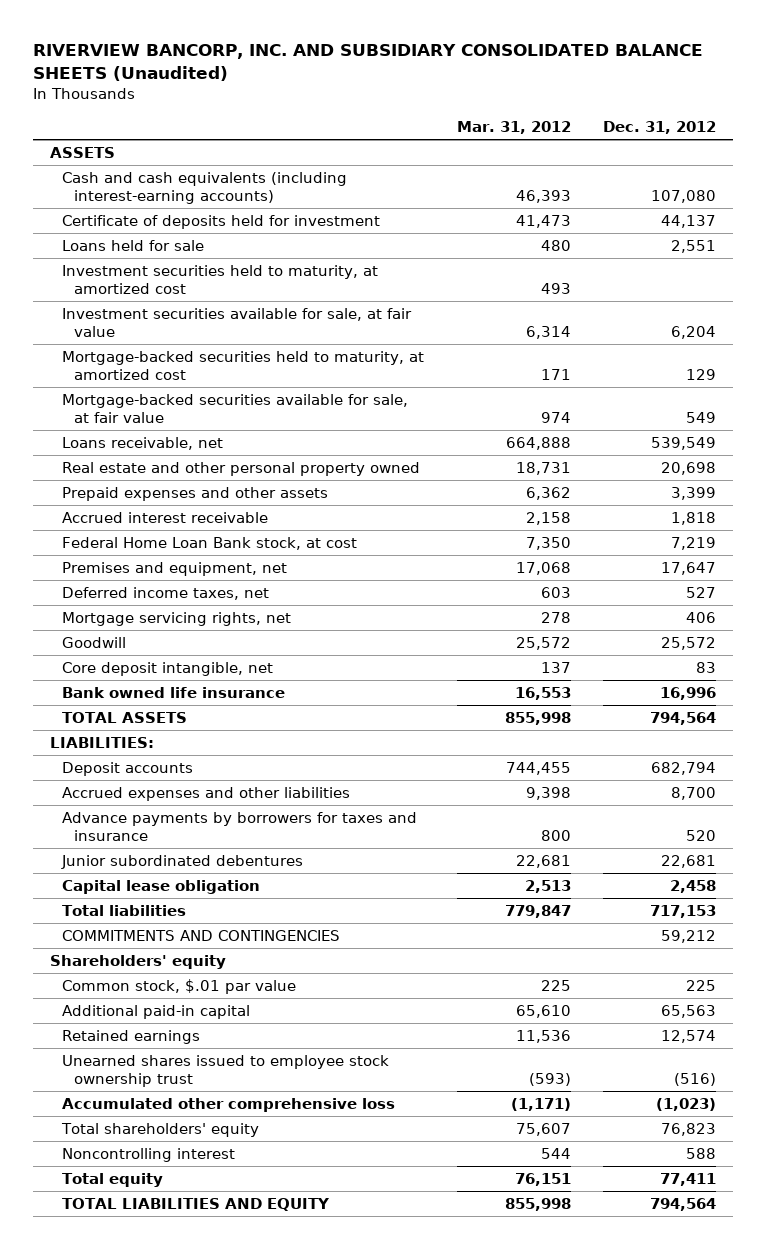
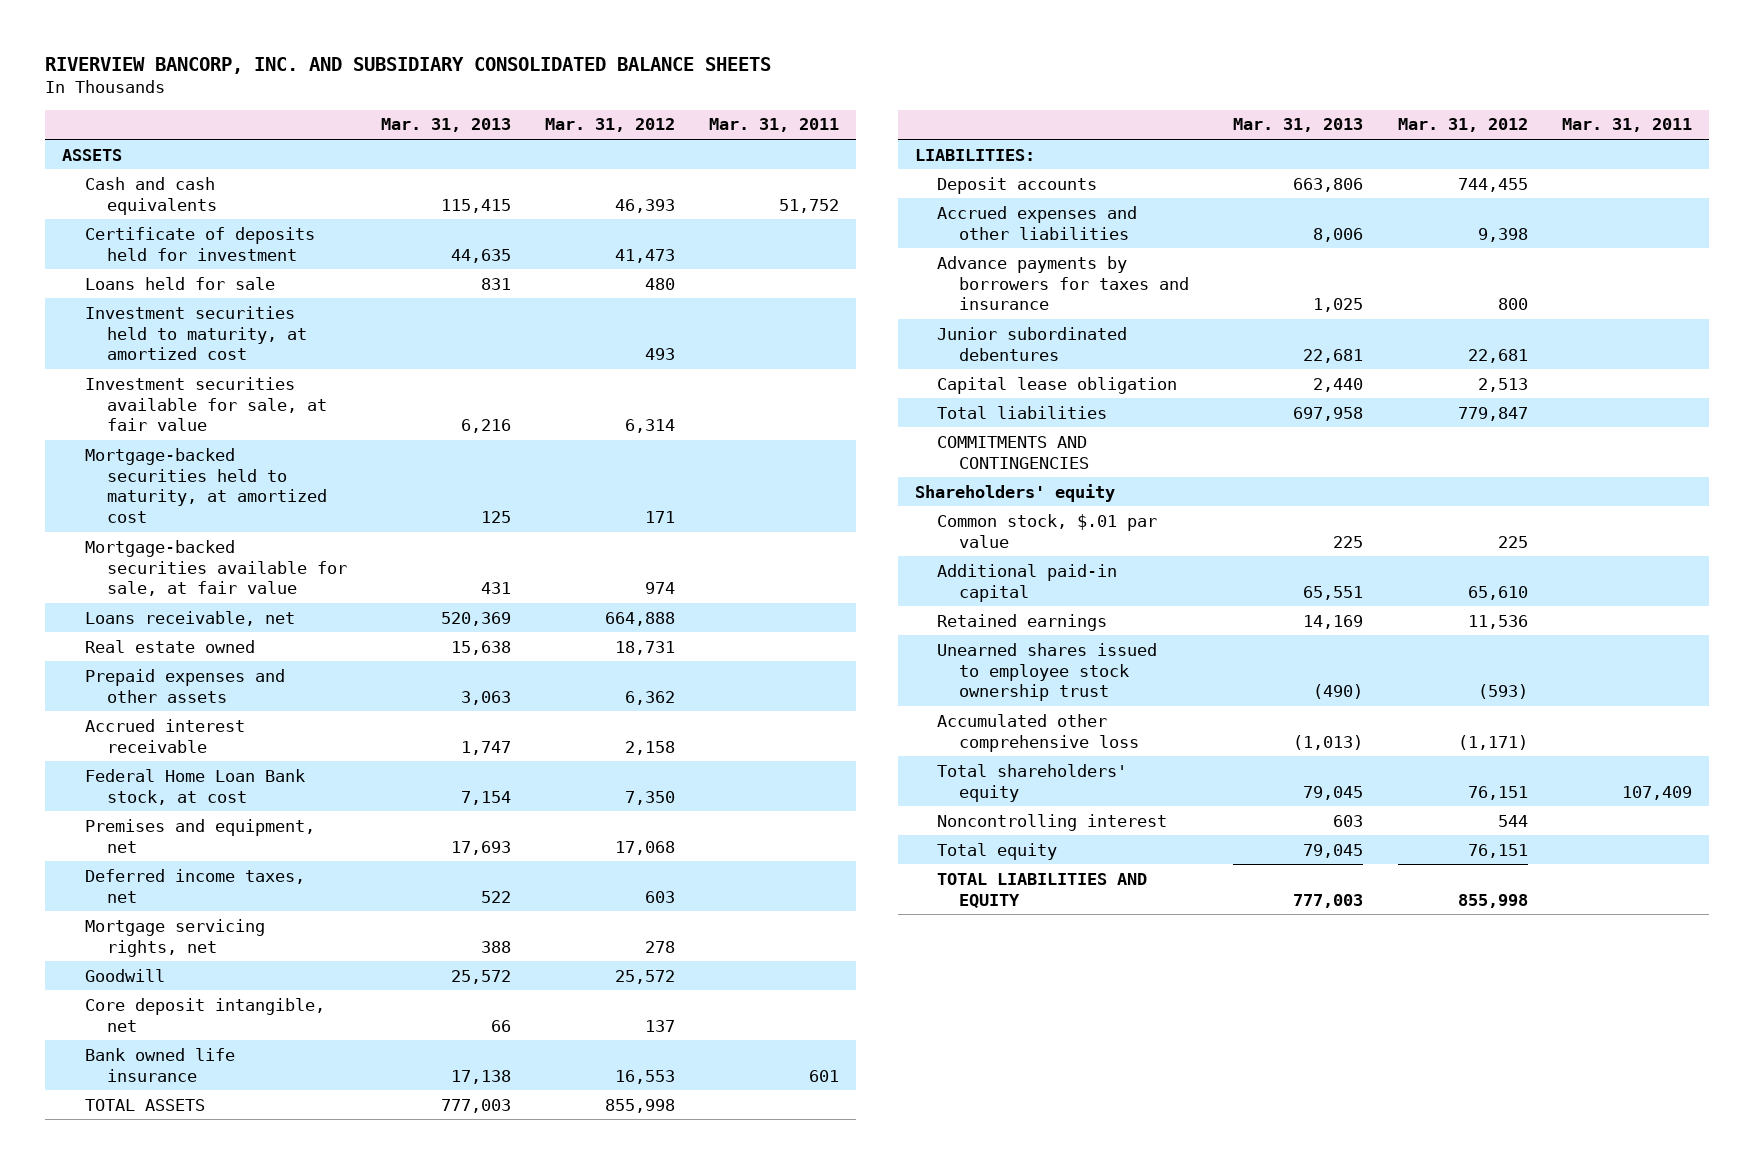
- RIVERVIEW BANCORP, INC. AND SUBSIDIARY CONSOLIDATED BALANCE SHEETS (Unaudited)
+ RIVERVIEW BANCORP, INC. AND SUBSIDIARY CONSOLIDATED BALANCE SHEETS
- | Mar. 31, 2012 | Dec. 31, 2012
+ | Mar. 31, 2013 | Mar. 31, 2012 | Mar. 31, 2011
- Cash and cash equivalents (including interest-earning accounts) | 46,393 | 107,080
+ Cash and cash equivalents | 115,415 | 46,393 | 51,752
- Real estate and other personal property owned | 18,731 | 20,698
+ Real estate owned | 15,638 | 18,731 |
- Total shareholders' equity | 75,607 | 76,823
+ Total shareholders' equity | 79,045 | 76,151 | 107,409

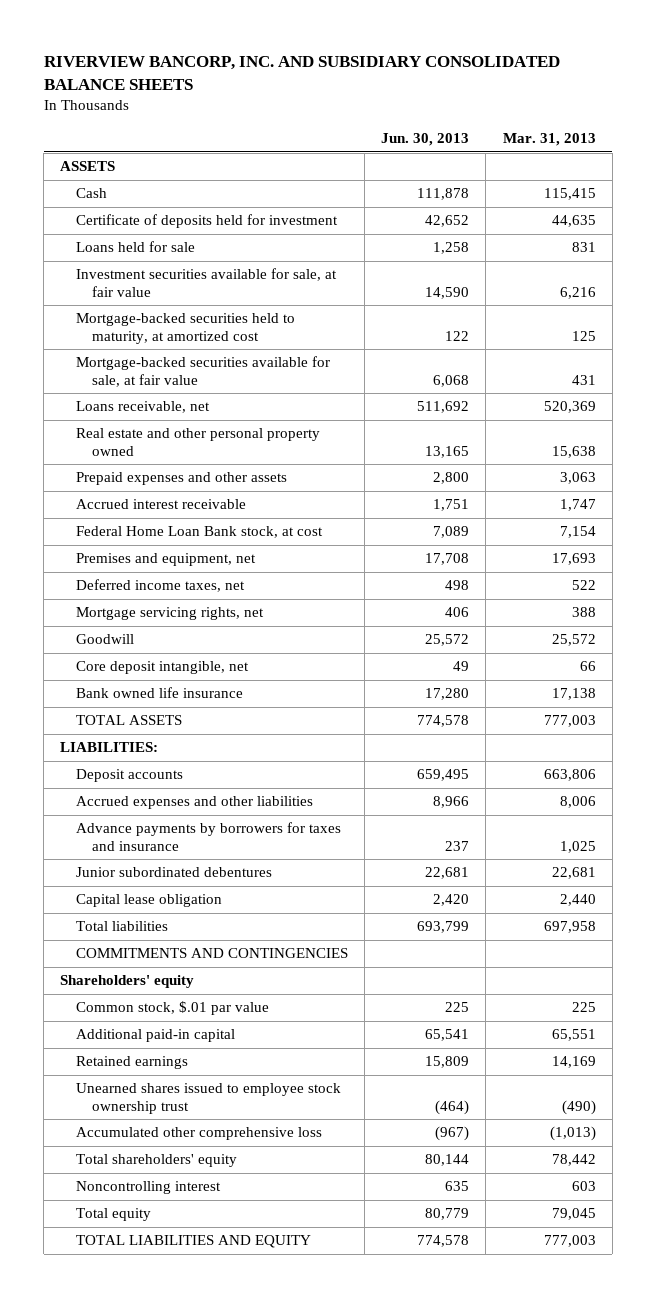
- | Mar. 31, 2013 | Mar. 31, 2012 | Mar. 31, 2011
+ | Jun. 30, 2013 | Mar. 31, 2013
- Cash and cash equivalents | 115,415 | 46,393 | 51,752
+ Cash | 111,878 | 115,415
- Investment securities held to maturity, at amortized cost | | 493 |
- Real estate owned | 15,638 | 18,731 |
+ Real estate and other personal property owned | 13,165 | 15,638
- Total shareholders' equity | 79,045 | 76,151 | 107,409
+ Total shareholders' equity | 80,144 | 78,442

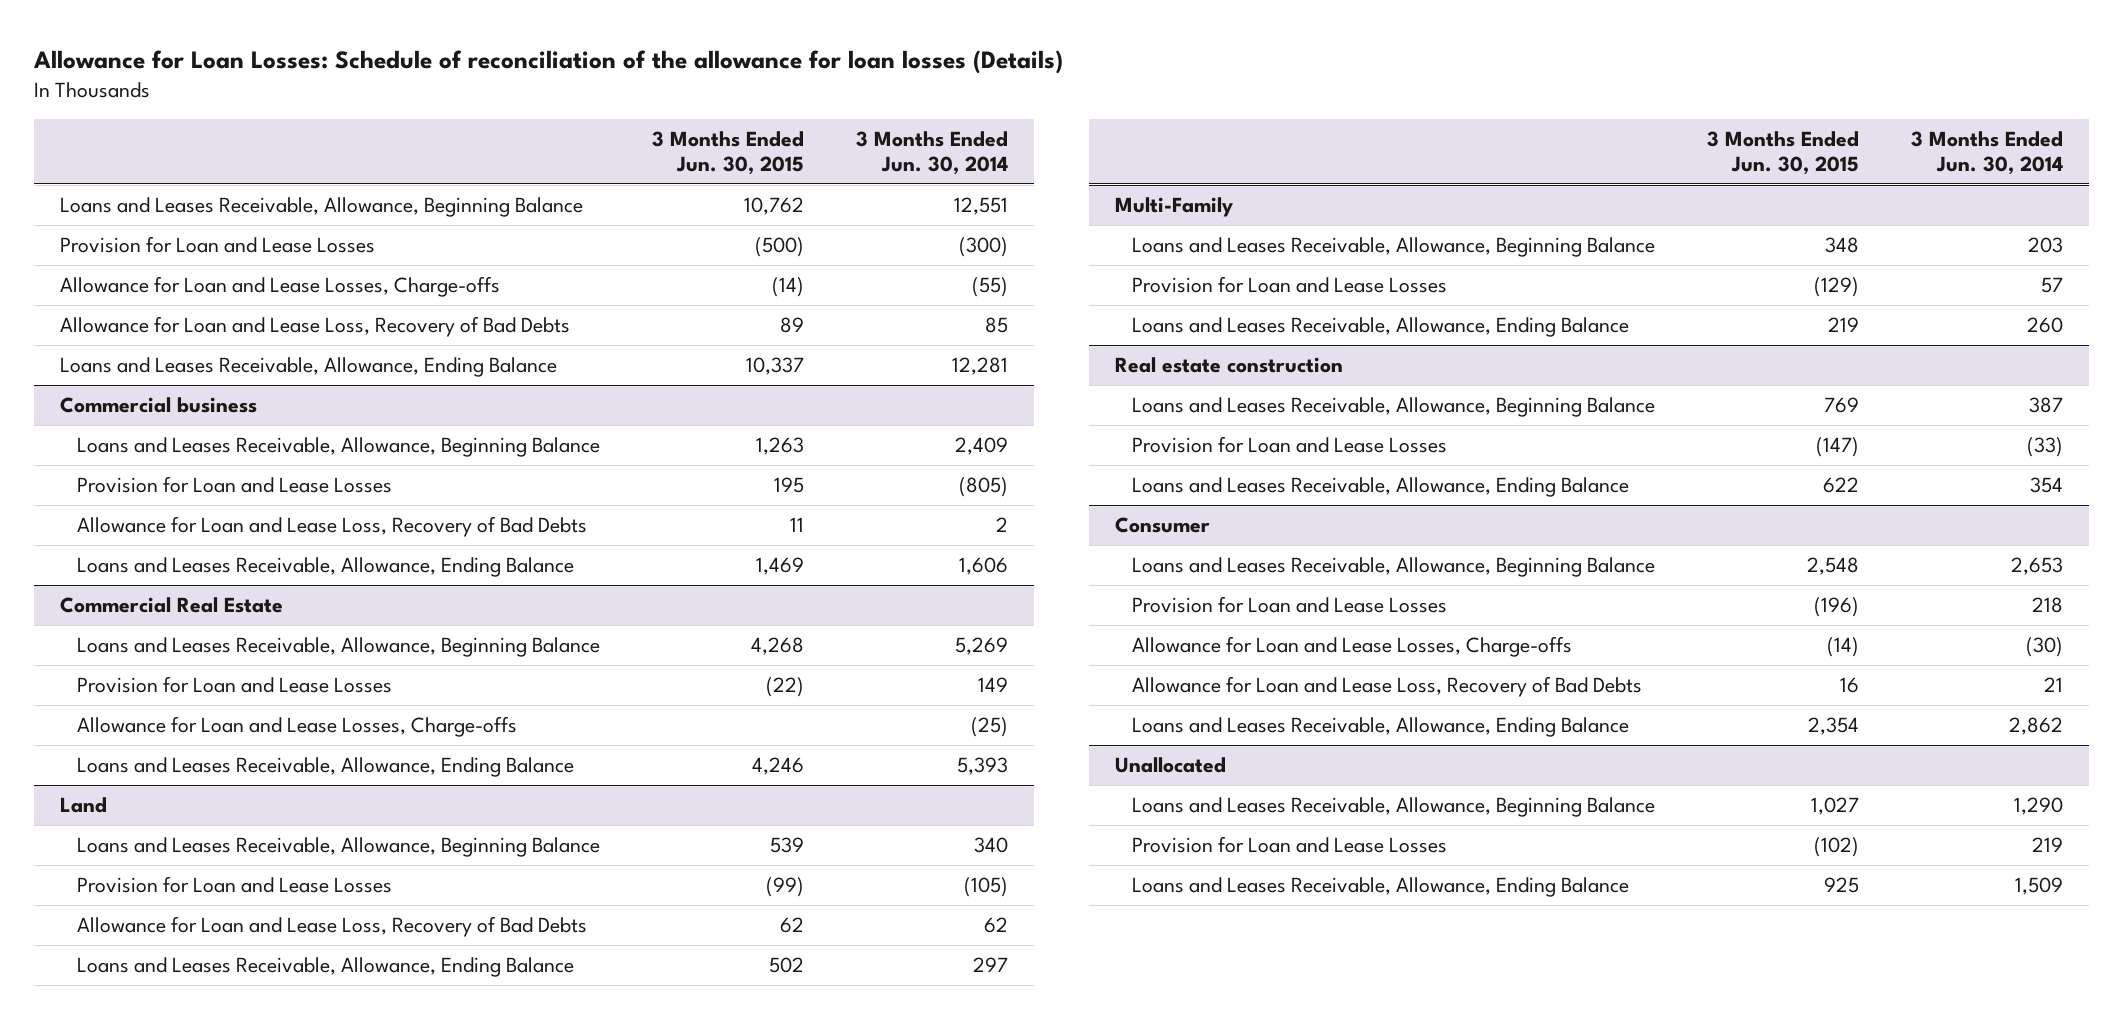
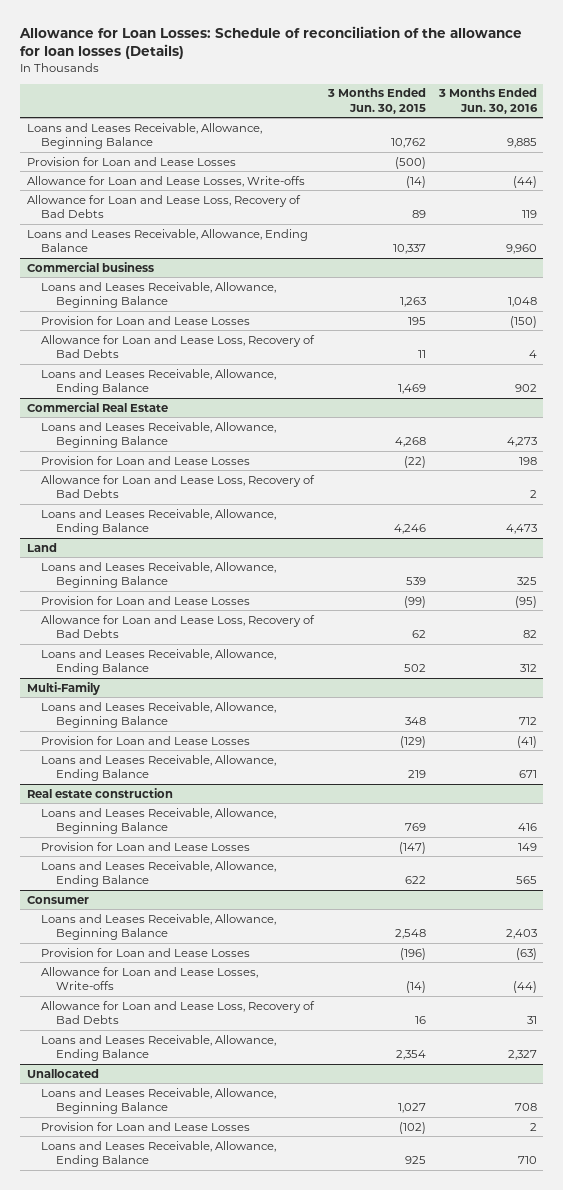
- | 3 Months Ended Jun. 30, 2015 | 3 Months Ended Jun. 30, 2014
+ | 3 Months Ended Jun. 30, 2015 | 3 Months Ended Jun. 30, 2016
- Allowance for Loan and Lease Losses, Charge-offs | (14) | (55)
+ Allowance for Loan and Lease Losses, Write-offs | (14) | (44)
@ Commercial Real Estate
- Allowance for Loan and Lease Losses, Charge-offs | | (25)
+ Allowance for Loan and Lease Loss, Recovery of Bad Debts | | 2
@ Consumer
- Allowance for Loan and Lease Losses, Charge-offs | (14) | (30)
+ Allowance for Loan and Lease Losses, Write-offs | (14) | (44)

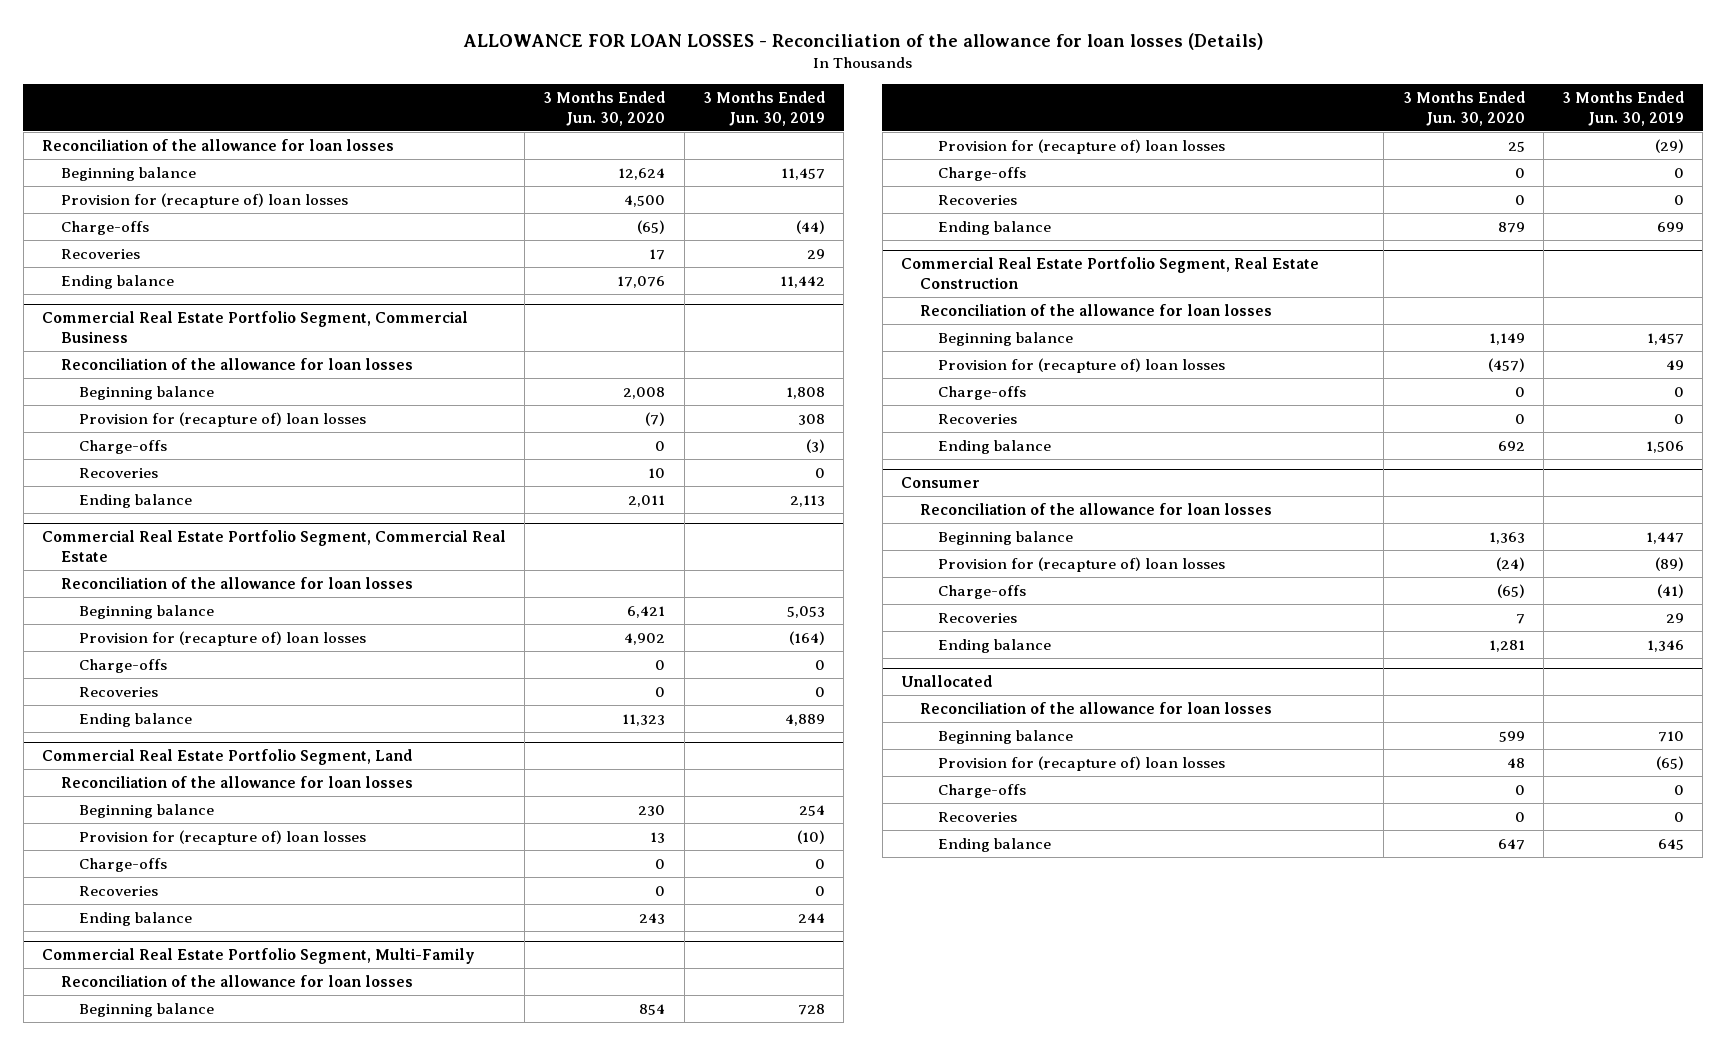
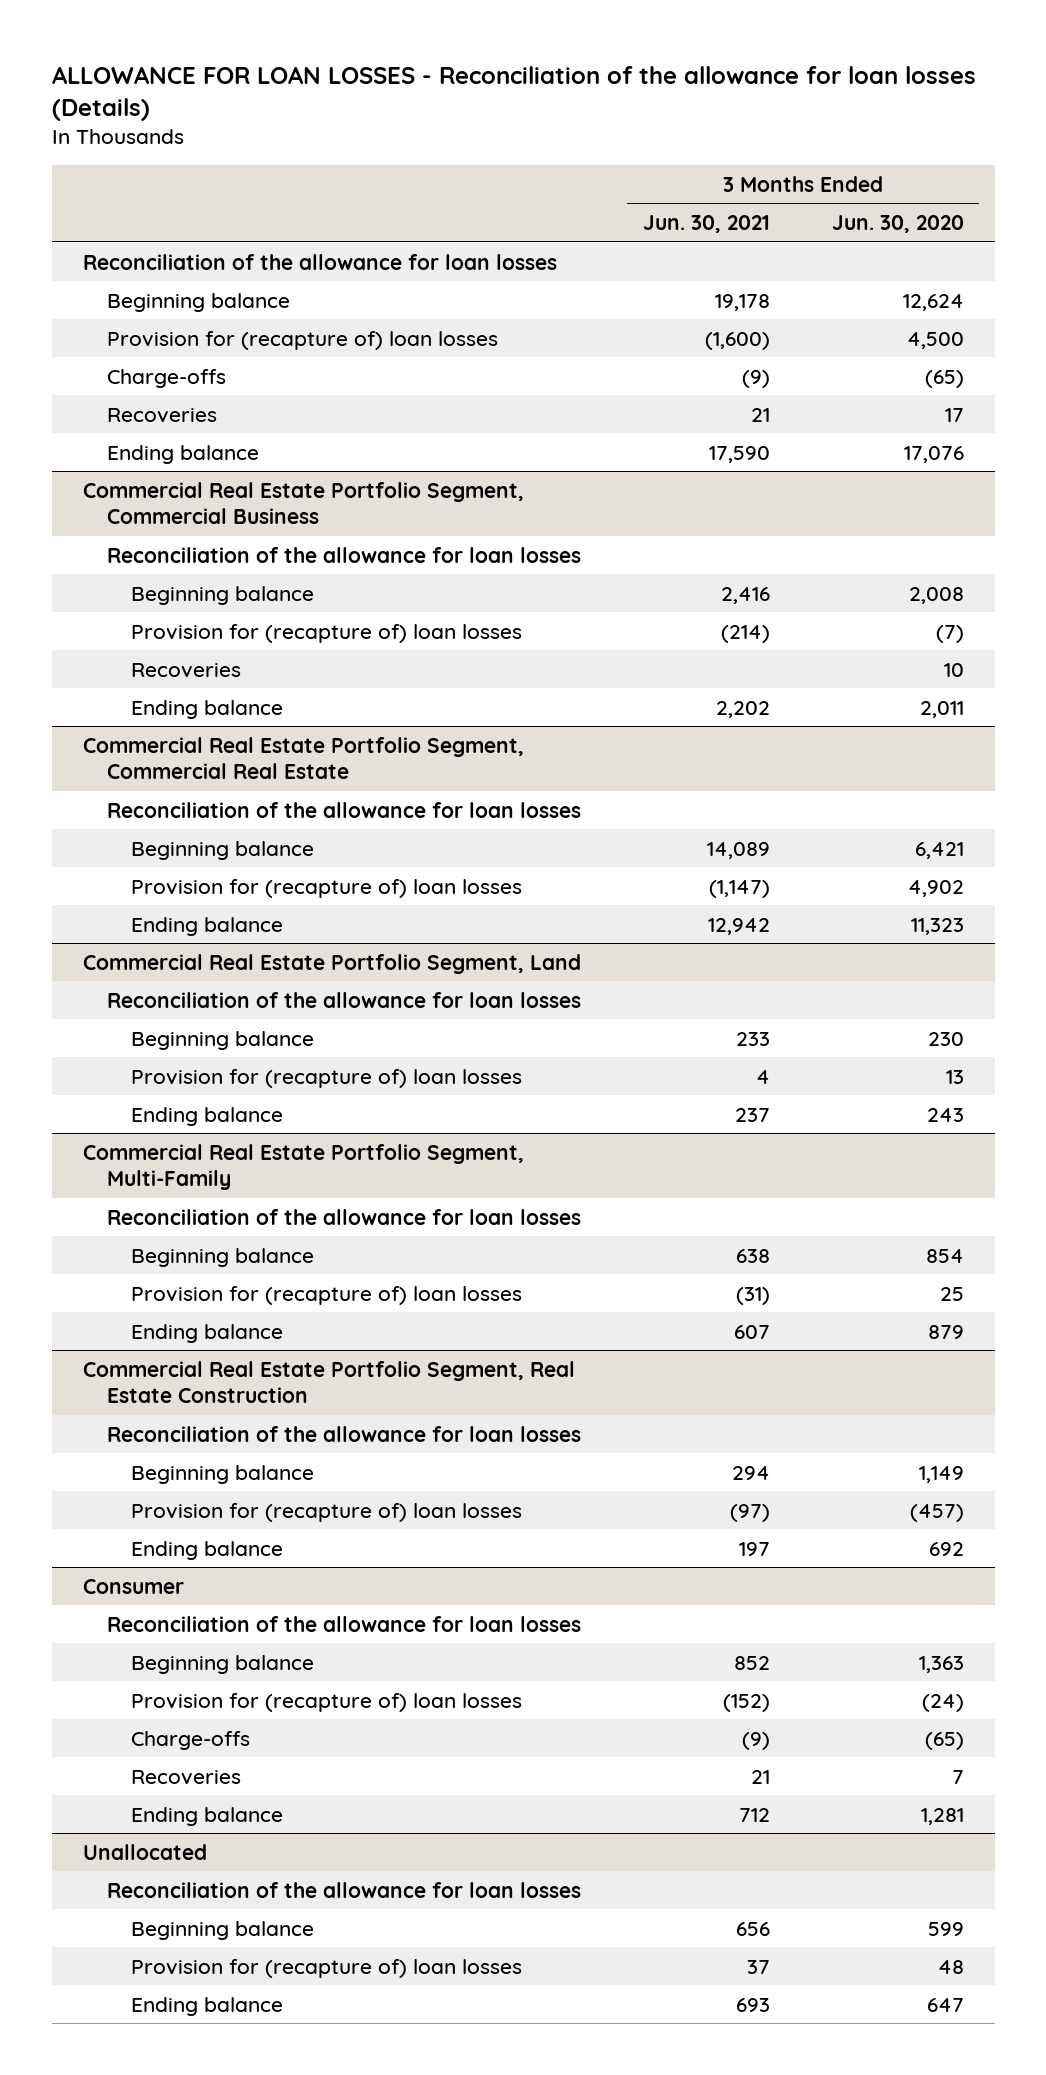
- | 3 Months Ended Jun. 30, 2020 | 3 Months Ended Jun. 30, 2019
+ | 3 Months Ended Jun. 30, 2021 | 3 Months Ended Jun. 30, 2020
@ Commercial Real Estate Portfolio Segment, Commercial Business
- Charge-offs | 0 | (3)
@ Commercial Real Estate Portfolio Segment, Commercial Real Estate
- Charge-offs | 0 | 0
- Recoveries | 0 | 0
@ Commercial Real Estate Portfolio Segment, Land
- Charge-offs | 0 | 0
- Recoveries | 0 | 0
@ Commercial Real Estate Portfolio Segment, Multi-Family
- Charge-offs | 0 | 0
- Recoveries | 0 | 0
@ Commercial Real Estate Portfolio Segment, Real Estate Construction
- Charge-offs | 0 | 0
- Recoveries | 0 | 0
@ Unallocated
- Charge-offs | 0 | 0
- Recoveries | 0 | 0

